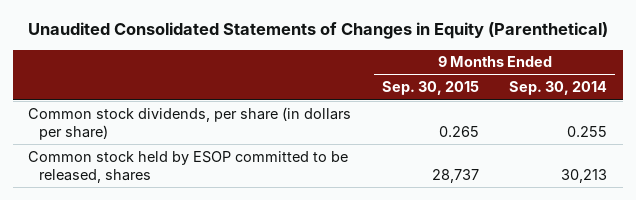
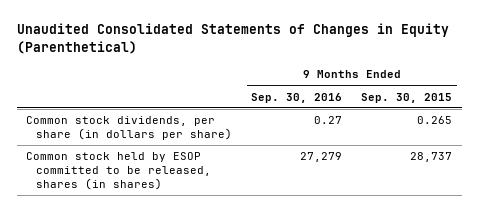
- | 9 Months Ended Sep. 30, 2015 | 9 Months Ended Sep. 30, 2014
+ | 9 Months Ended Sep. 30, 2016 | 9 Months Ended Sep. 30, 2015
- Common stock held by ESOP committed to be released, shares | 28,737 | 30,213
+ Common stock held by ESOP committed to be released, shares (in shares) | 27,279 | 28,737

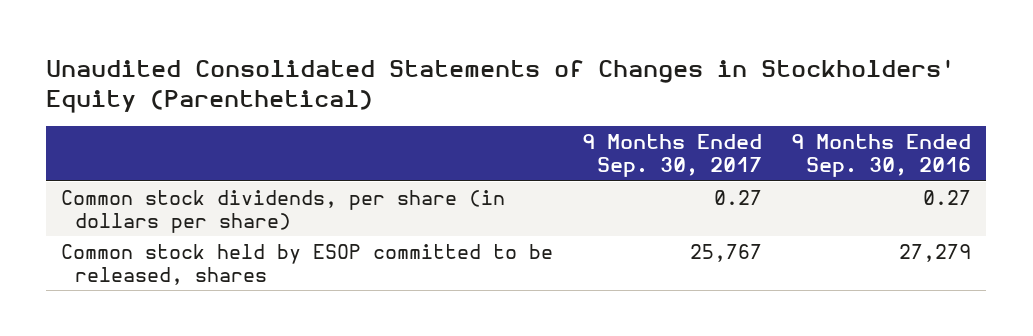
- Unaudited Consolidated Statements of Changes in Equity (Parenthetical)
+ Unaudited Consolidated Statements of Changes in Stockholders' Equity (Parenthetical)
- | 9 Months Ended Sep. 30, 2016 | 9 Months Ended Sep. 30, 2015
+ | 9 Months Ended Sep. 30, 2017 | 9 Months Ended Sep. 30, 2016
- Common stock held by ESOP committed to be released, shares (in shares) | 27,279 | 28,737
+ Common stock held by ESOP committed to be released, shares | 25,767 | 27,279

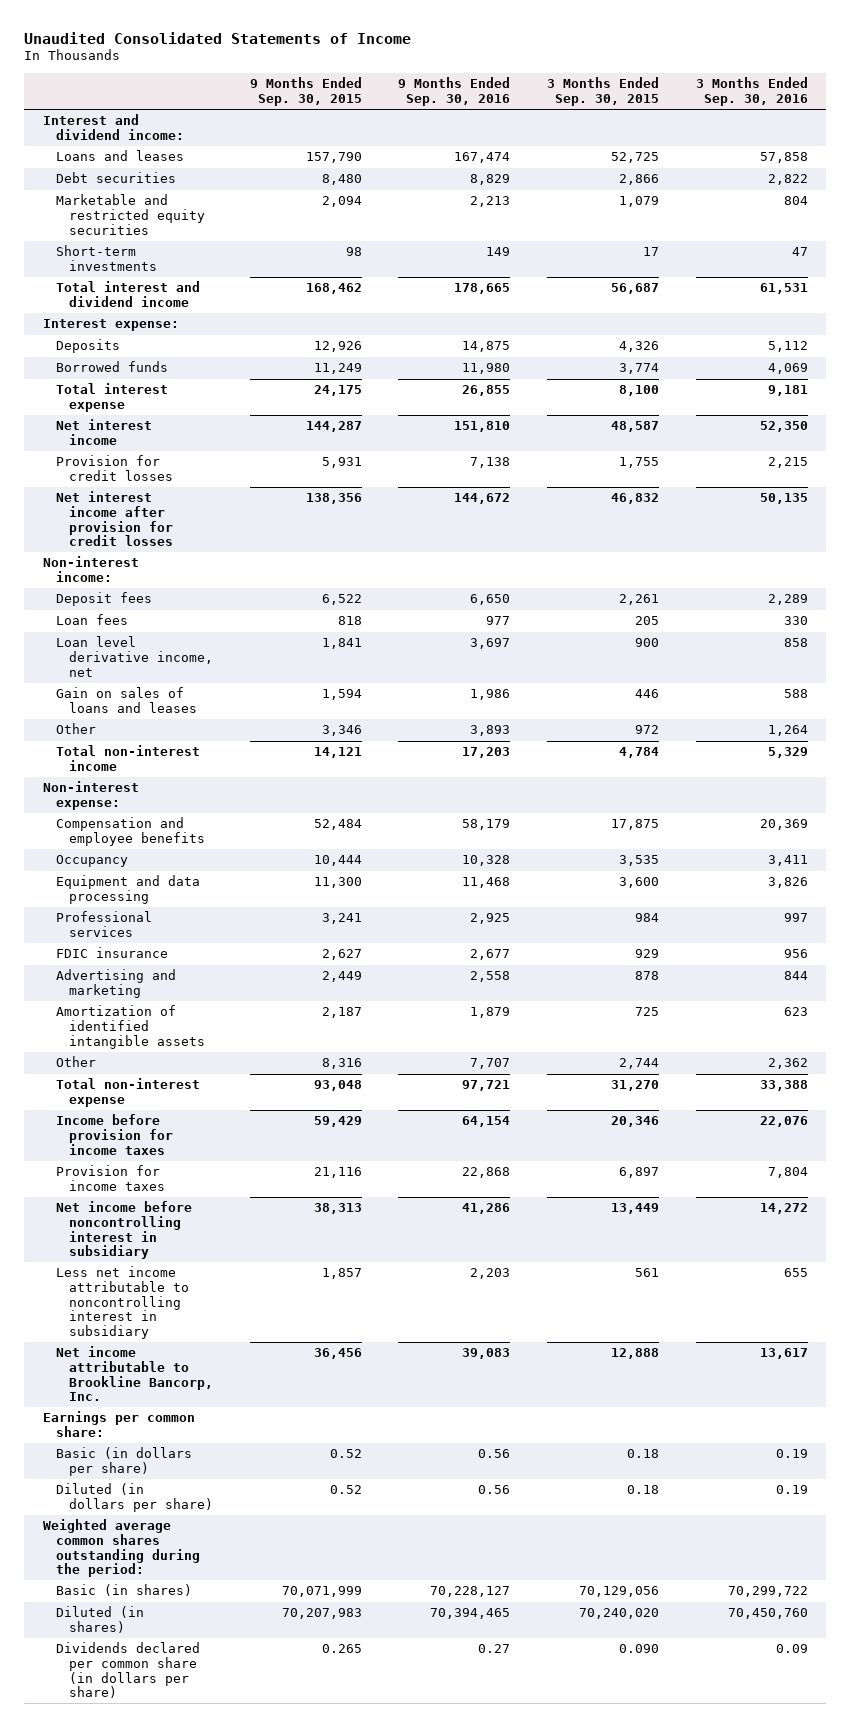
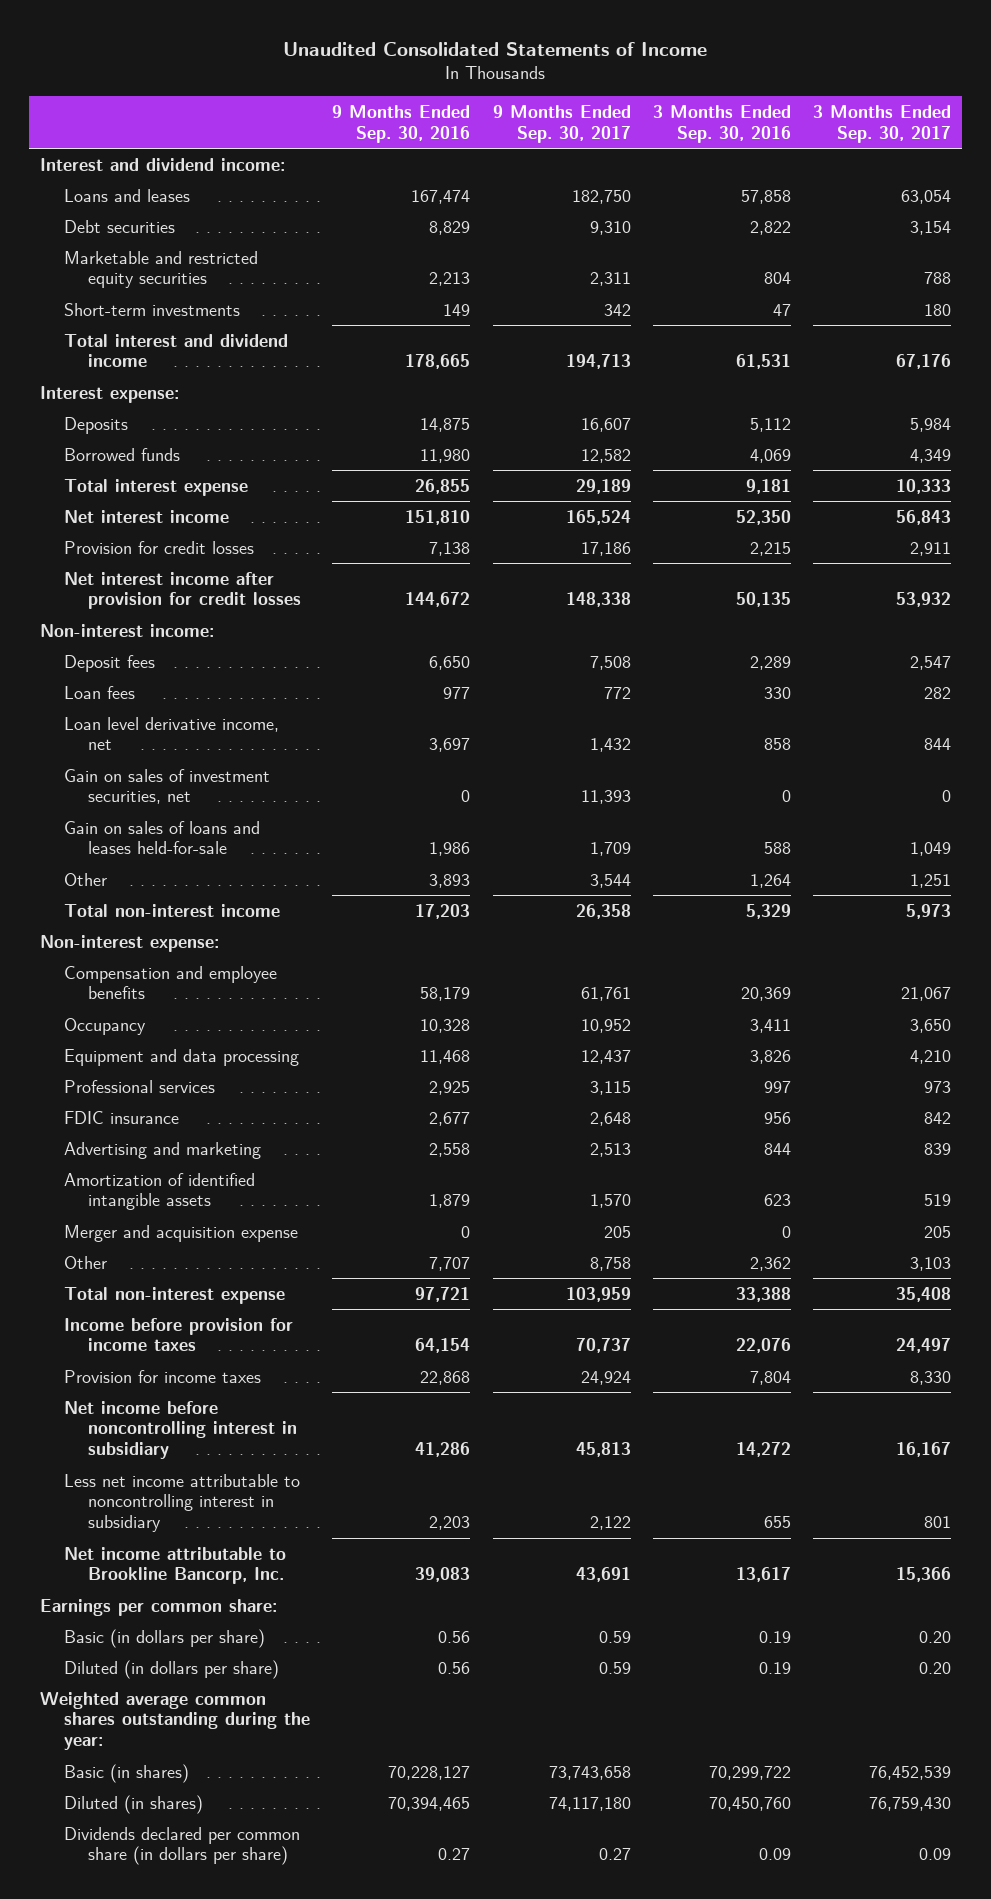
- | 9 Months Ended Sep. 30, 2015 | 9 Months Ended Sep. 30, 2016 | 3 Months Ended Sep. 30, 2015 | 3 Months Ended Sep. 30, 2016
+ | 9 Months Ended Sep. 30, 2016 | 9 Months Ended Sep. 30, 2017 | 3 Months Ended Sep. 30, 2016 | 3 Months Ended Sep. 30, 2017
- Gain on sales of loans and leases | 1,594 | 1,986 | 446 | 588
+ Gain on sales of investment securities, net | 0 | 11,393 | 0 | 0
+ Gain on sales of loans and leases held-for-sale | 1,986 | 1,709 | 588 | 1,049
+ Merger and acquisition expense | 0 | 205 | 0 | 205
- Weighted average common shares outstanding during the period:
+ Weighted average common shares outstanding during the year:

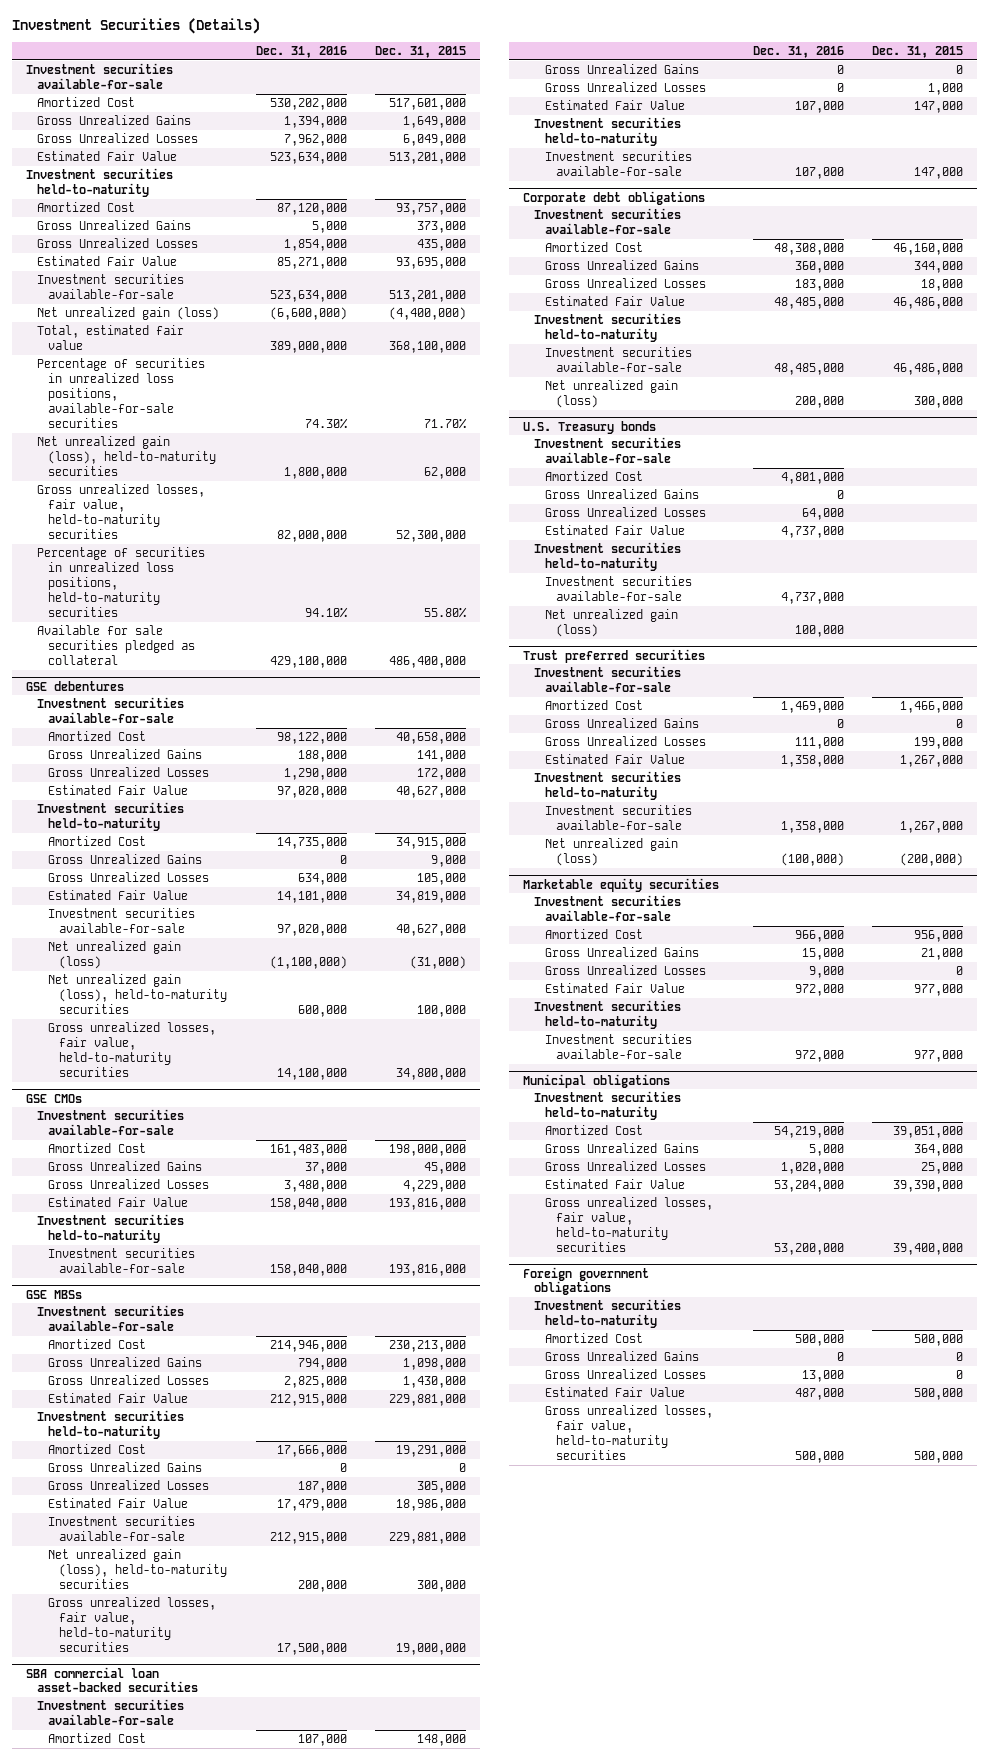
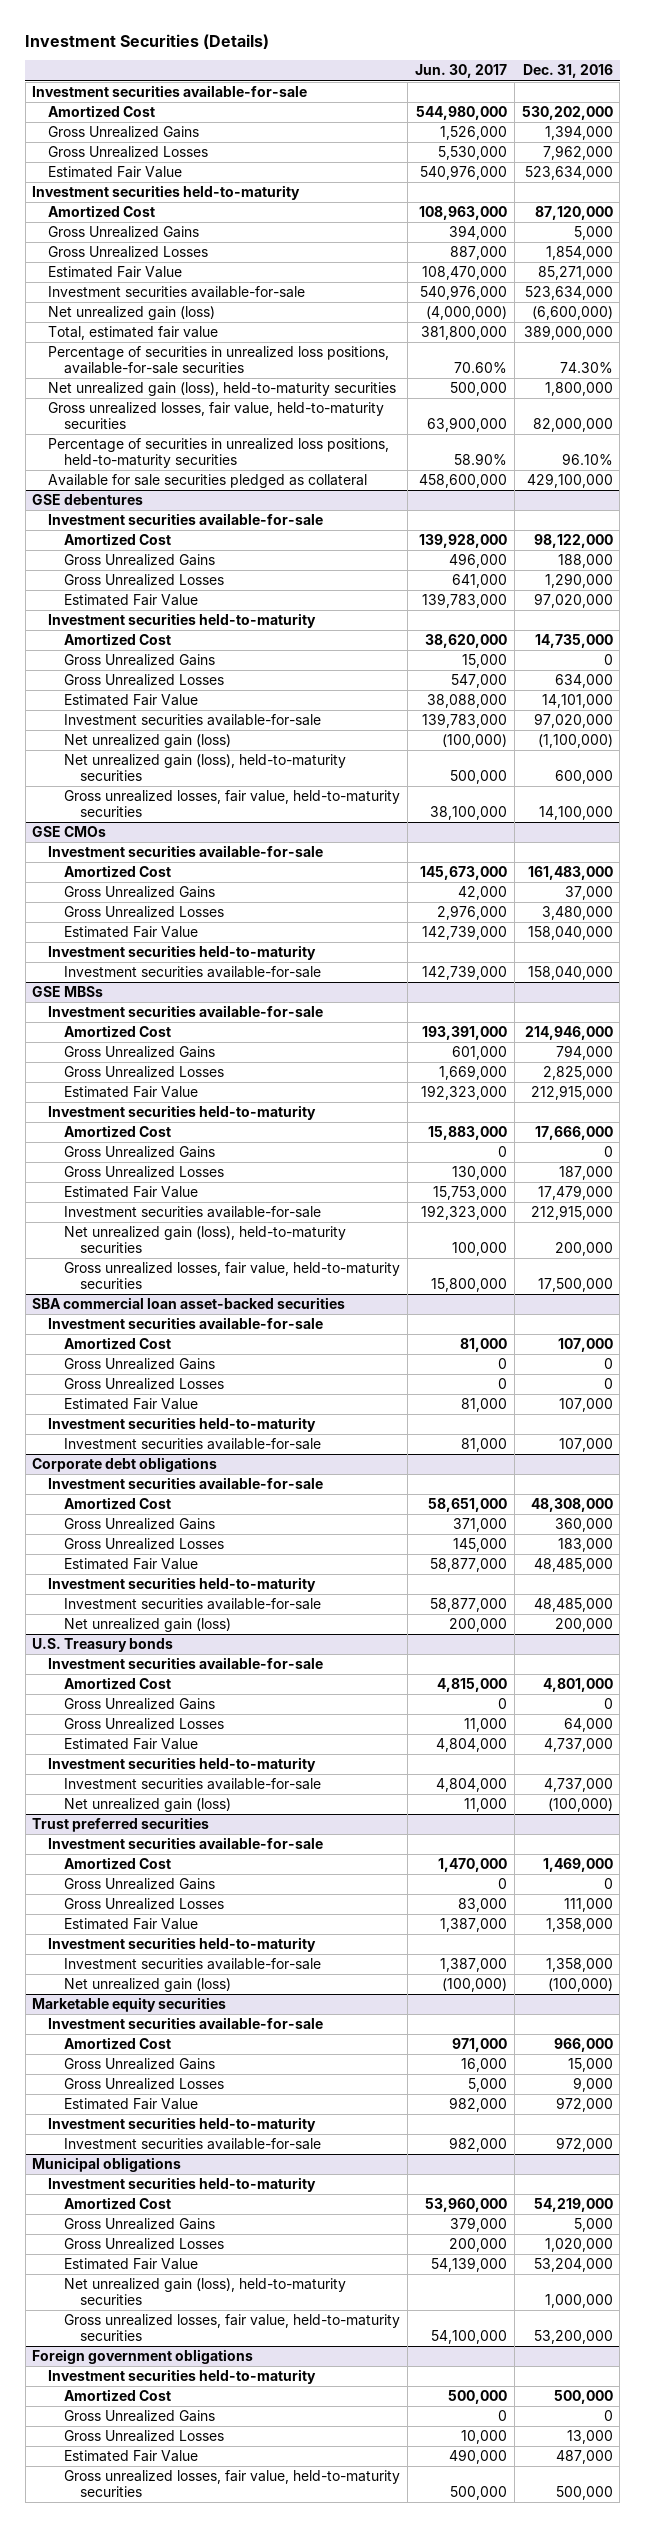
- | Dec. 31, 2016 | Dec. 31, 2015
+ | Jun. 30, 2017 | Dec. 31, 2016
- Percentage of securities in unrealized loss positions, held-to-maturity securities | 94.10% | 55.80%
+ Percentage of securities in unrealized loss positions, held-to-maturity securities | 58.90% | 96.10%
@ U.S. Treasury bonds
- Net unrealized gain (loss) | 100,000 |
+ Net unrealized gain (loss) | 11,000 | (100,000)
@ Municipal obligations
+ Net unrealized gain (loss), held-to-maturity securities | | 1,000,000

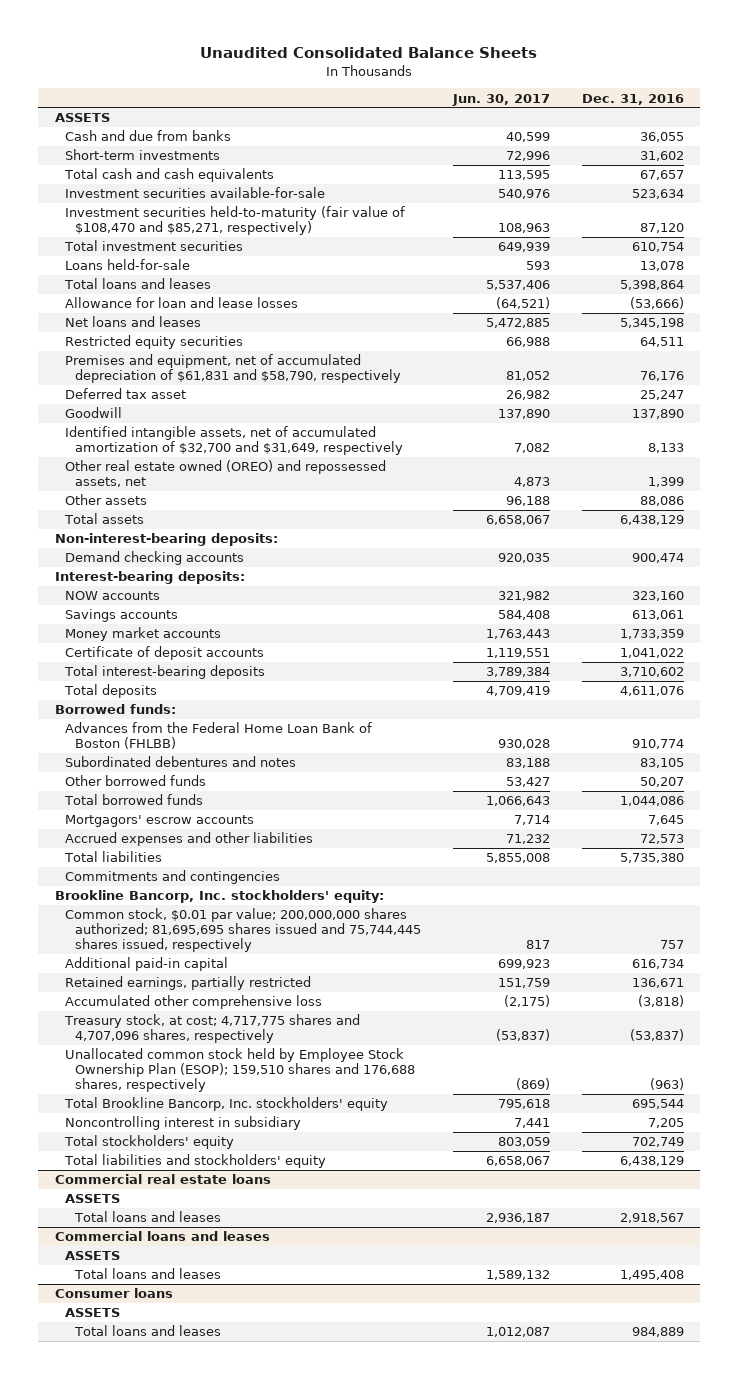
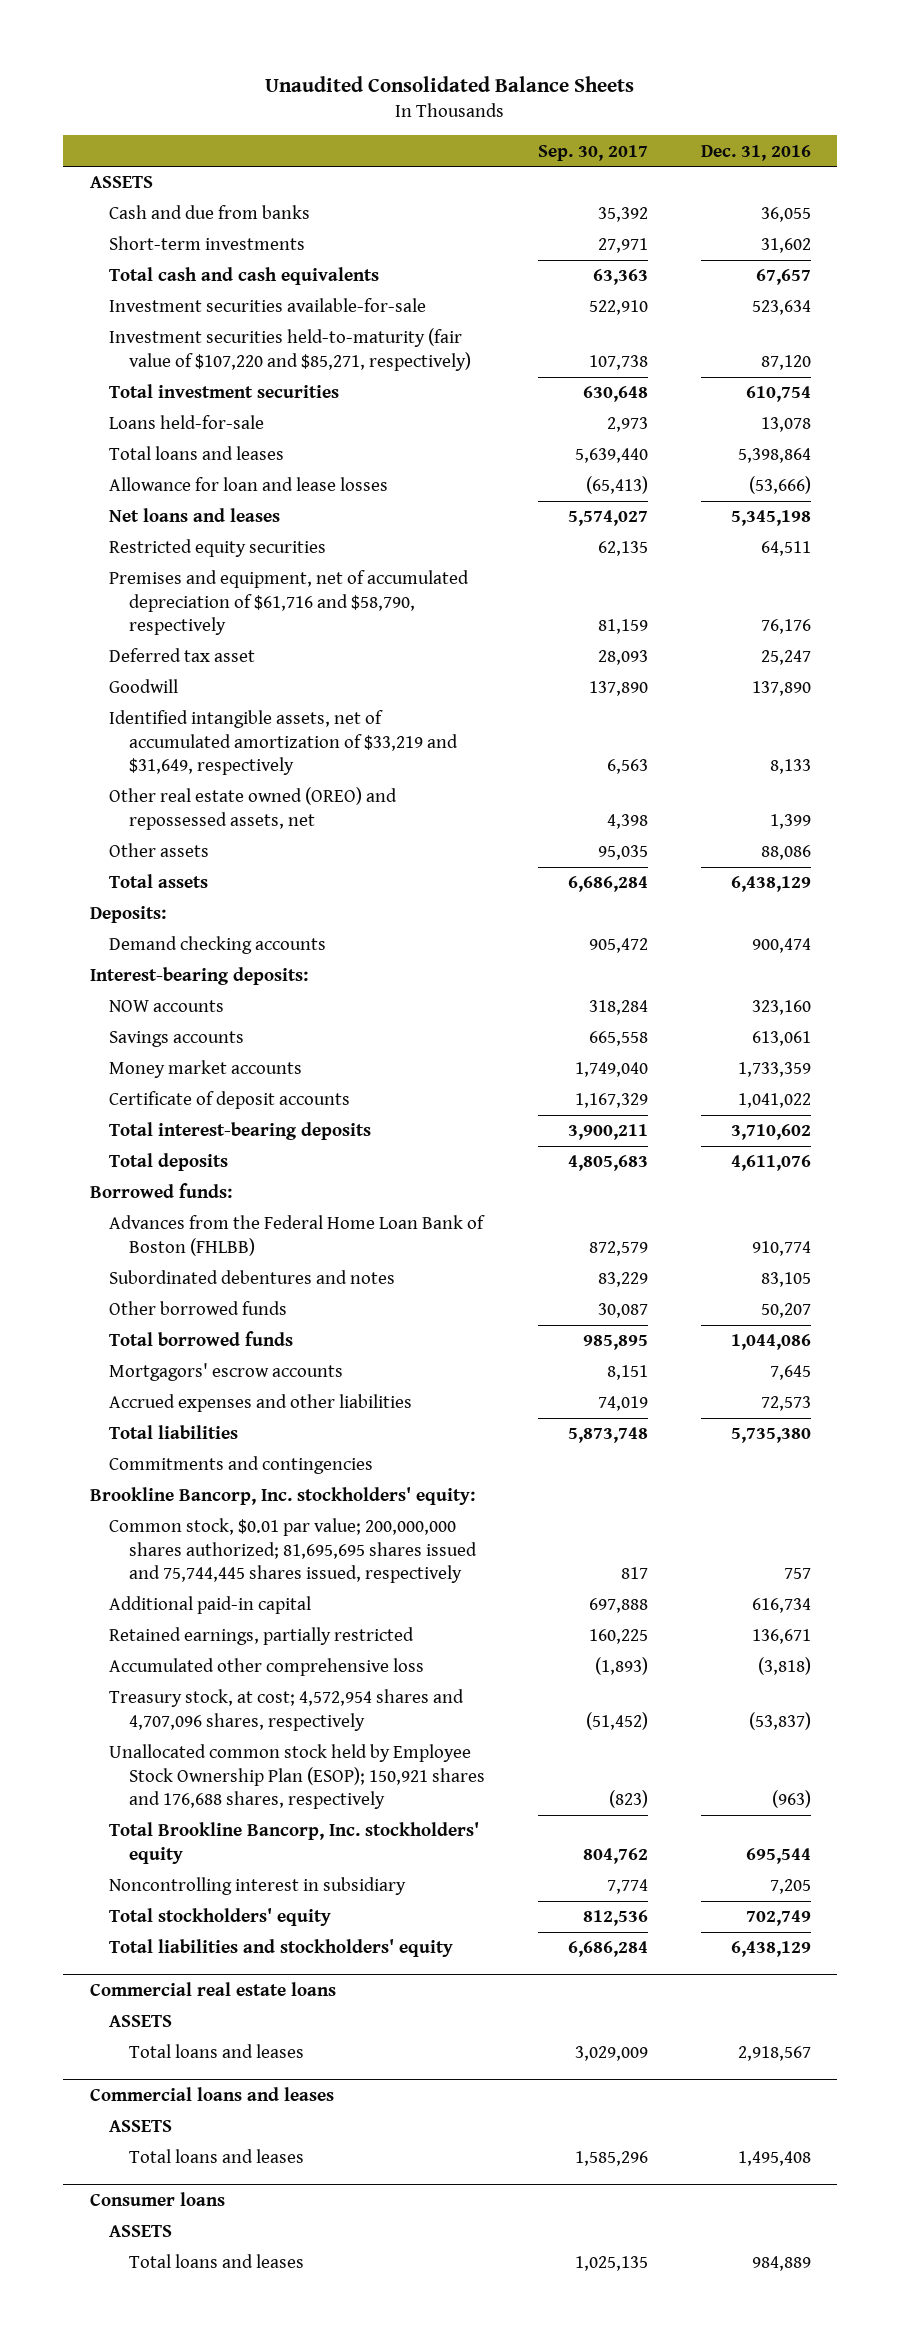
- | Jun. 30, 2017 | Dec. 31, 2016
+ | Sep. 30, 2017 | Dec. 31, 2016
- Investment securities held-to-maturity (fair value of $108,470 and $85,271, respectively) | 108,963 | 87,120
+ Investment securities held-to-maturity (fair value of $107,220 and $85,271, respectively) | 107,738 | 87,120
- Premises and equipment, net of accumulated depreciation of $61,831 and $58,790, respectively | 81,052 | 76,176
+ Premises and equipment, net of accumulated depreciation of $61,716 and $58,790, respectively | 81,159 | 76,176
- Identified intangible assets, net of accumulated amortization of $32,700 and $31,649, respectively | 7,082 | 8,133
+ Identified intangible assets, net of accumulated amortization of $33,219 and $31,649, respectively | 6,563 | 8,133
- Non-interest-bearing deposits:
+ Deposits:
- Treasury stock, at cost; 4,717,775 shares and 4,707,096 shares, respectively | (53,837) | (53,837)
- Unallocated common stock held by Employee Stock Ownership Plan (ESOP); 159,510 shares and 176,688 shares, respectively | (869) | (963)
+ Treasury stock, at cost; 4,572,954 shares and 4,707,096 shares, respectively | (51,452) | (53,837)
+ Unallocated common stock held by Employee Stock Ownership Plan (ESOP); 150,921 shares and 176,688 shares, respectively | (823) | (963)

